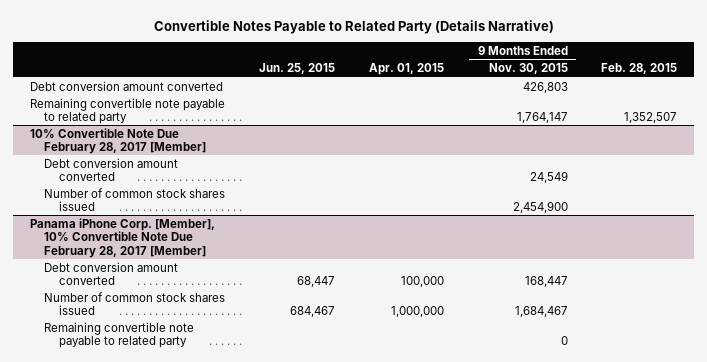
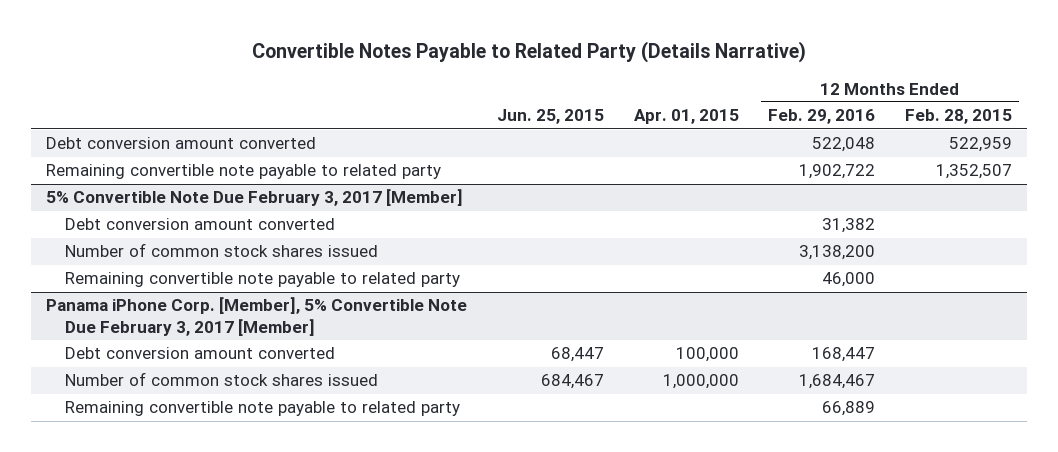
- | Jun. 25, 2015 | Apr. 01, 2015 | 9 Months Ended Nov. 30, 2015 | Feb. 28, 2015
+ | Jun. 25, 2015 | Apr. 01, 2015 | 12 Months Ended Feb. 29, 2016 | 12 Months Ended Feb. 28, 2015
- 10% Convertible Note Due February 28, 2017 [Member]
+ 5% Convertible Note Due February 3, 2017 [Member]
- Panama iPhone Corp. [Member], 10% Convertible Note Due February 28, 2017 [Member]
+ Remaining convertible note payable to related party | | | 46,000 |
+ Panama iPhone Corp. [Member], 5% Convertible Note Due February 3, 2017 [Member]

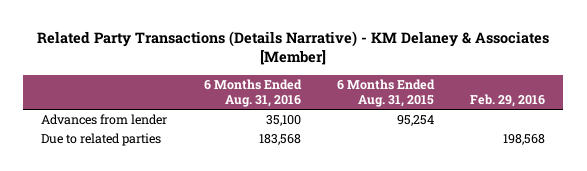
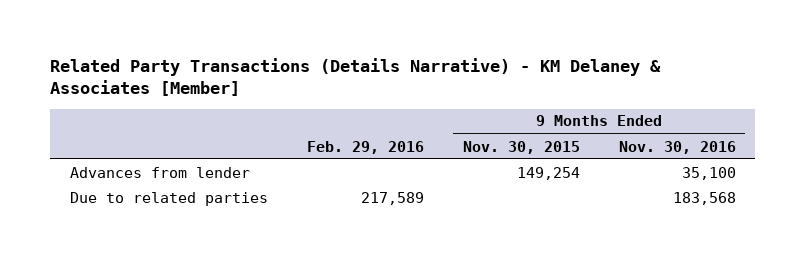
- | 6 Months Ended Aug. 31, 2016 | 6 Months Ended Aug. 31, 2015 | Feb. 29, 2016
+ | Feb. 29, 2016 | 9 Months Ended Nov. 30, 2015 | 9 Months Ended Nov. 30, 2016
- Due to related parties | 183,568 | | 198,568
+ Due to related parties | 217,589 | | 183,568

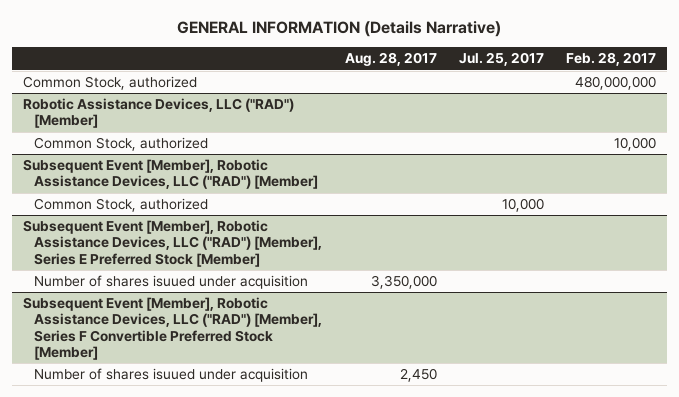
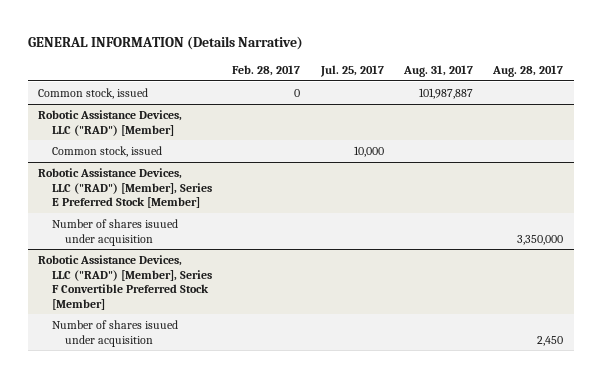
- | Aug. 28, 2017 | Jul. 25, 2017 | Feb. 28, 2017
+ | Feb. 28, 2017 | Jul. 25, 2017 | Aug. 31, 2017 | Aug. 28, 2017
- Common Stock, authorized | | | 480,000,000
+ Common stock, issued | 0 | | 101,987,887 |
@ Robotic Assistance Devices, LLC ("RAD") [Member]
- Common Stock, authorized | | | 10,000
- Subsequent Event [Member], Robotic Assistance Devices, LLC ("RAD") [Member]
- Common Stock, authorized | | 10,000 |
- Subsequent Event [Member], Robotic Assistance Devices, LLC ("RAD") [Member], Series E Preferred Stock [Member]
@ Robotic Assistance Devices, LLC ("RAD") [Member]
+ Common stock, issued | | 10,000 | |
+ Robotic Assistance Devices, LLC ("RAD") [Member], Series E Preferred Stock [Member]
- Subsequent Event [Member], Robotic Assistance Devices, LLC ("RAD") [Member], Series F Convertible Preferred Stock [Member]
+ Robotic Assistance Devices, LLC ("RAD") [Member], Series F Convertible Preferred Stock [Member]

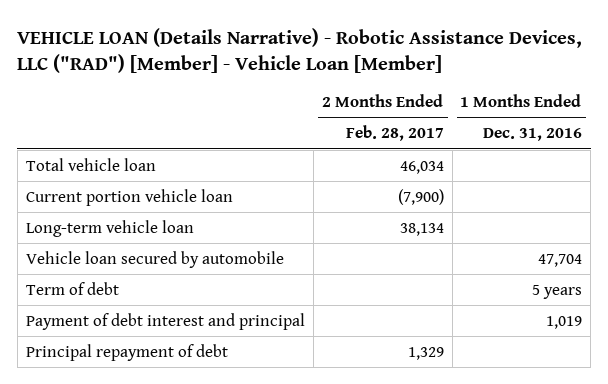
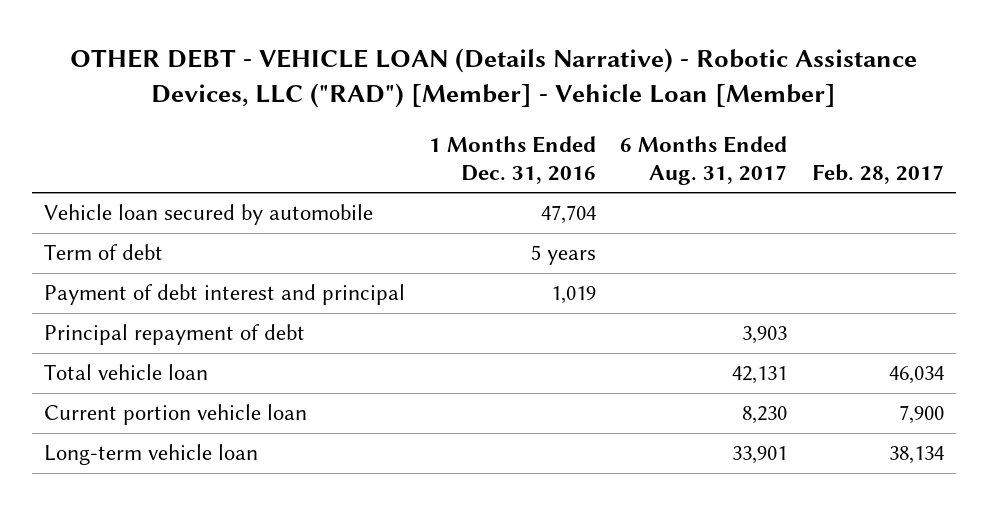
- VEHICLE LOAN (Details Narrative) - Robotic Assistance Devices, LLC ("RAD") [Member] - Vehicle Loan [Member]
+ OTHER DEBT - VEHICLE LOAN (Details Narrative) - Robotic Assistance Devices, LLC ("RAD") [Member] - Vehicle Loan [Member]
- | 2 Months Ended Feb. 28, 2017 | 1 Months Ended Dec. 31, 2016
+ | 1 Months Ended Dec. 31, 2016 | 6 Months Ended Aug. 31, 2017 | Feb. 28, 2017
moved down: Total vehicle loan | | 42,131 | 46,034
moved down: Current portion vehicle loan | | 8,230 | 7,900
moved down: Long-term vehicle loan | | 33,901 | 38,134

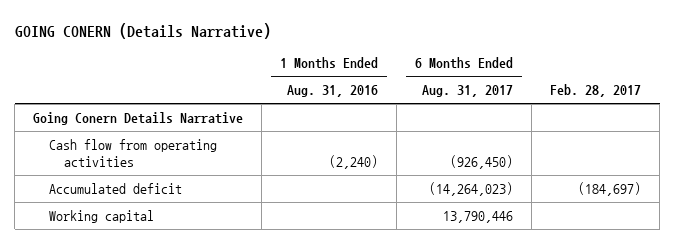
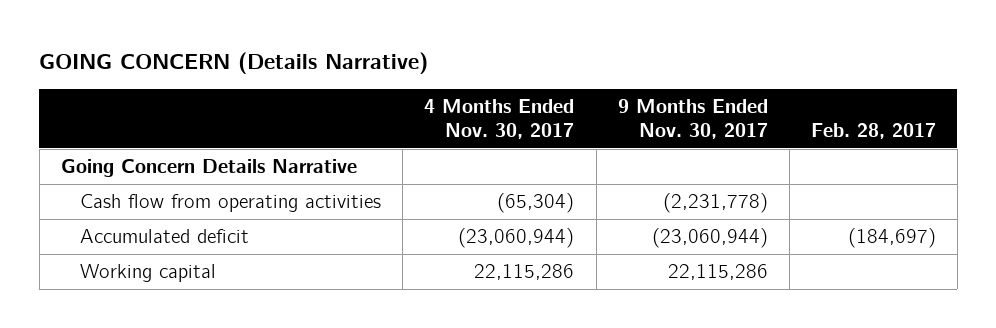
- GOING CONERN (Details Narrative)
+ GOING CONCERN (Details Narrative)
- | 1 Months Ended Aug. 31, 2016 | 6 Months Ended Aug. 31, 2017 | Feb. 28, 2017
+ | 4 Months Ended Nov. 30, 2017 | 9 Months Ended Nov. 30, 2017 | Feb. 28, 2017
- Going Conern Details Narrative
+ Going Concern Details Narrative

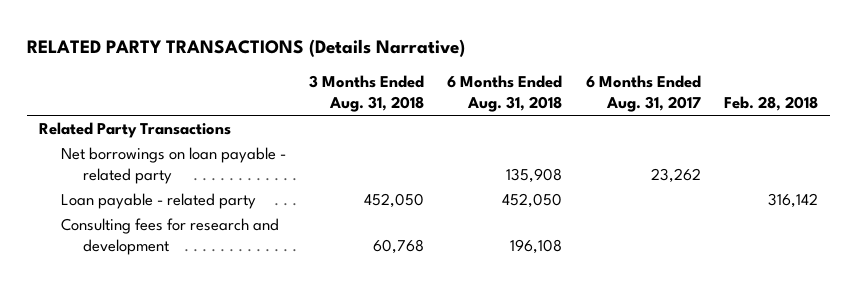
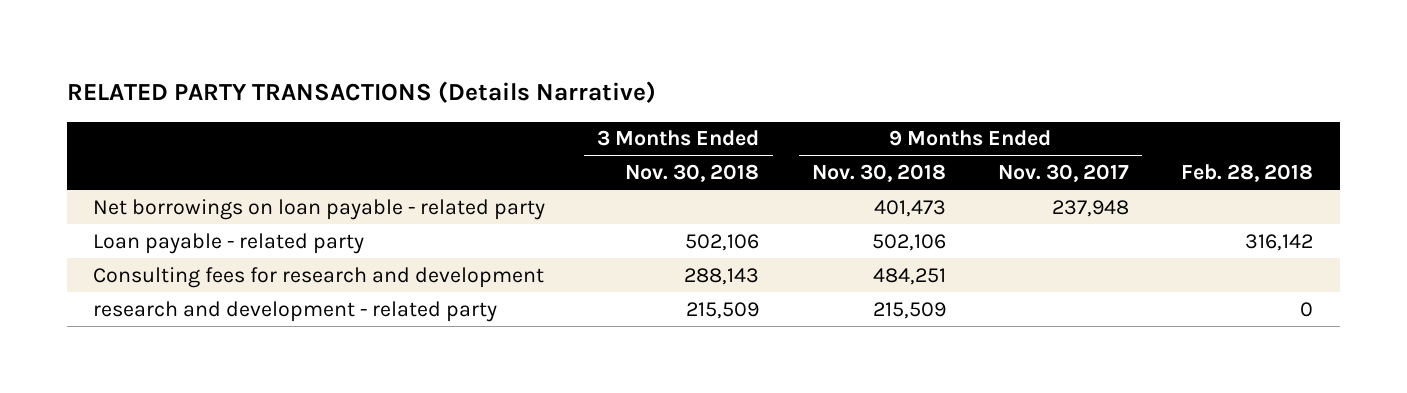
- | 3 Months Ended Aug. 31, 2018 | 6 Months Ended Aug. 31, 2018 | 6 Months Ended Aug. 31, 2017 | Feb. 28, 2018
+ | 3 Months Ended Nov. 30, 2018 | 9 Months Ended Nov. 30, 2018 | 9 Months Ended Nov. 30, 2017 | Feb. 28, 2018
- Related Party Transactions
+ research and development - related party | 215,509 | 215,509 | | 0

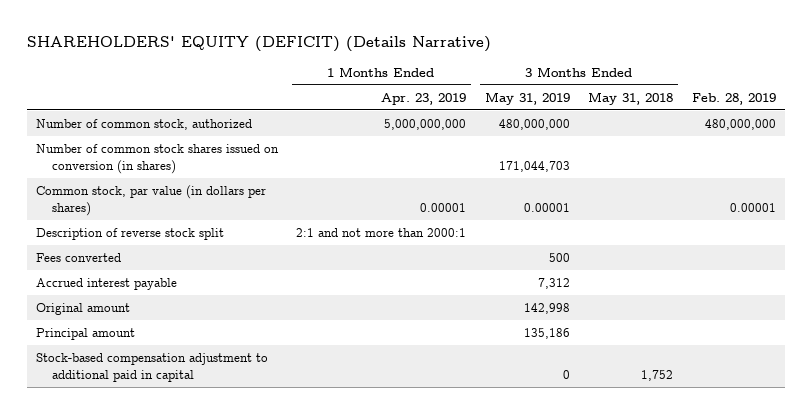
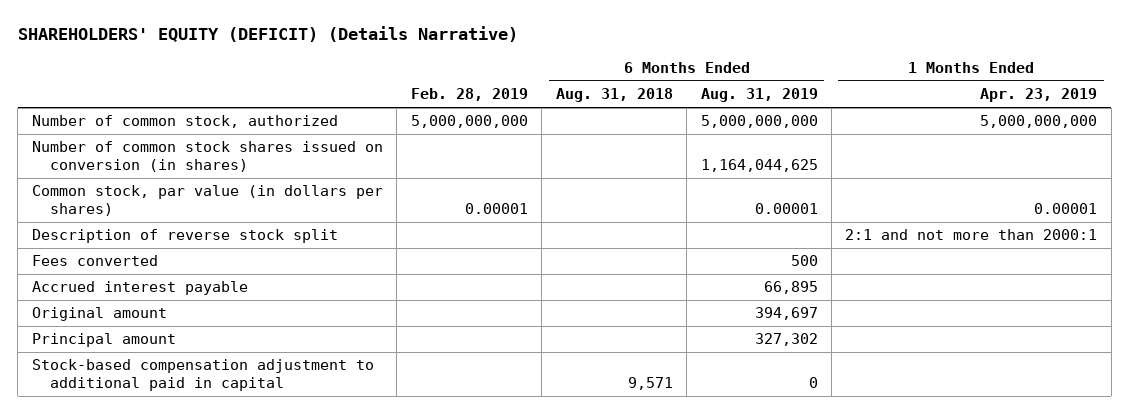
- | 1 Months Ended Apr. 23, 2019 | 3 Months Ended May 31, 2019 | 3 Months Ended May 31, 2018 | Feb. 28, 2019
+ | Feb. 28, 2019 | 6 Months Ended Aug. 31, 2018 | 6 Months Ended Aug. 31, 2019 | 1 Months Ended Apr. 23, 2019
- Number of common stock, authorized | 5,000,000,000 | 480,000,000 | | 480,000,000
+ Number of common stock, authorized | 5,000,000,000 | | 5,000,000,000 | 5,000,000,000

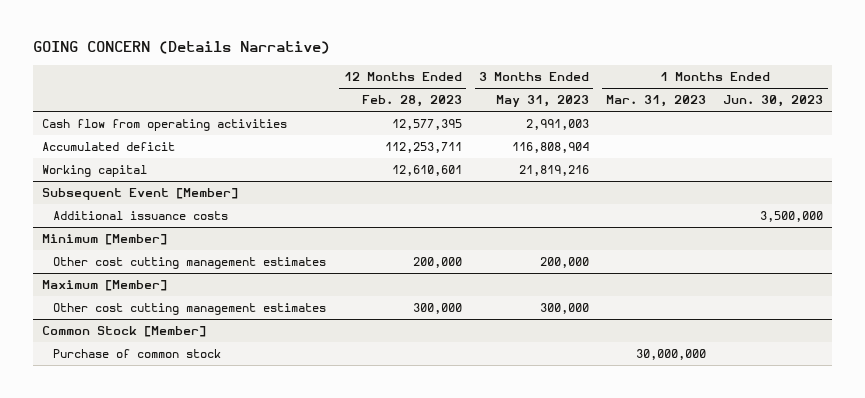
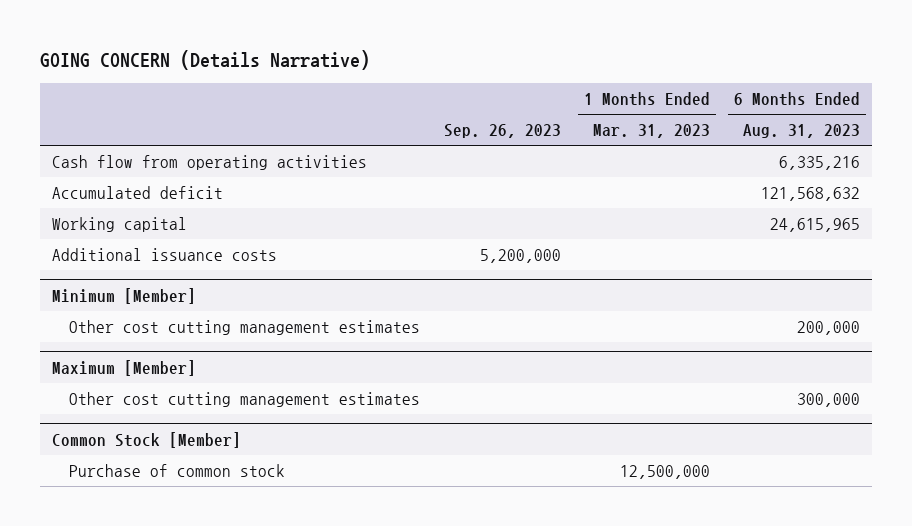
- | 12 Months Ended Feb. 28, 2023 | 3 Months Ended May 31, 2023 | 1 Months Ended Mar. 31, 2023 | 1 Months Ended Jun. 30, 2023
+ | Sep. 26, 2023 | 1 Months Ended Mar. 31, 2023 | 6 Months Ended Aug. 31, 2023
- Subsequent Event [Member]
- Additional issuance costs | | | | 3,500,000
+ Additional issuance costs | 5,200,000 | |
@ Common Stock [Member]
- Purchase of common stock | | | 30,000,000 |
+ Purchase of common stock | | 12,500,000 |

